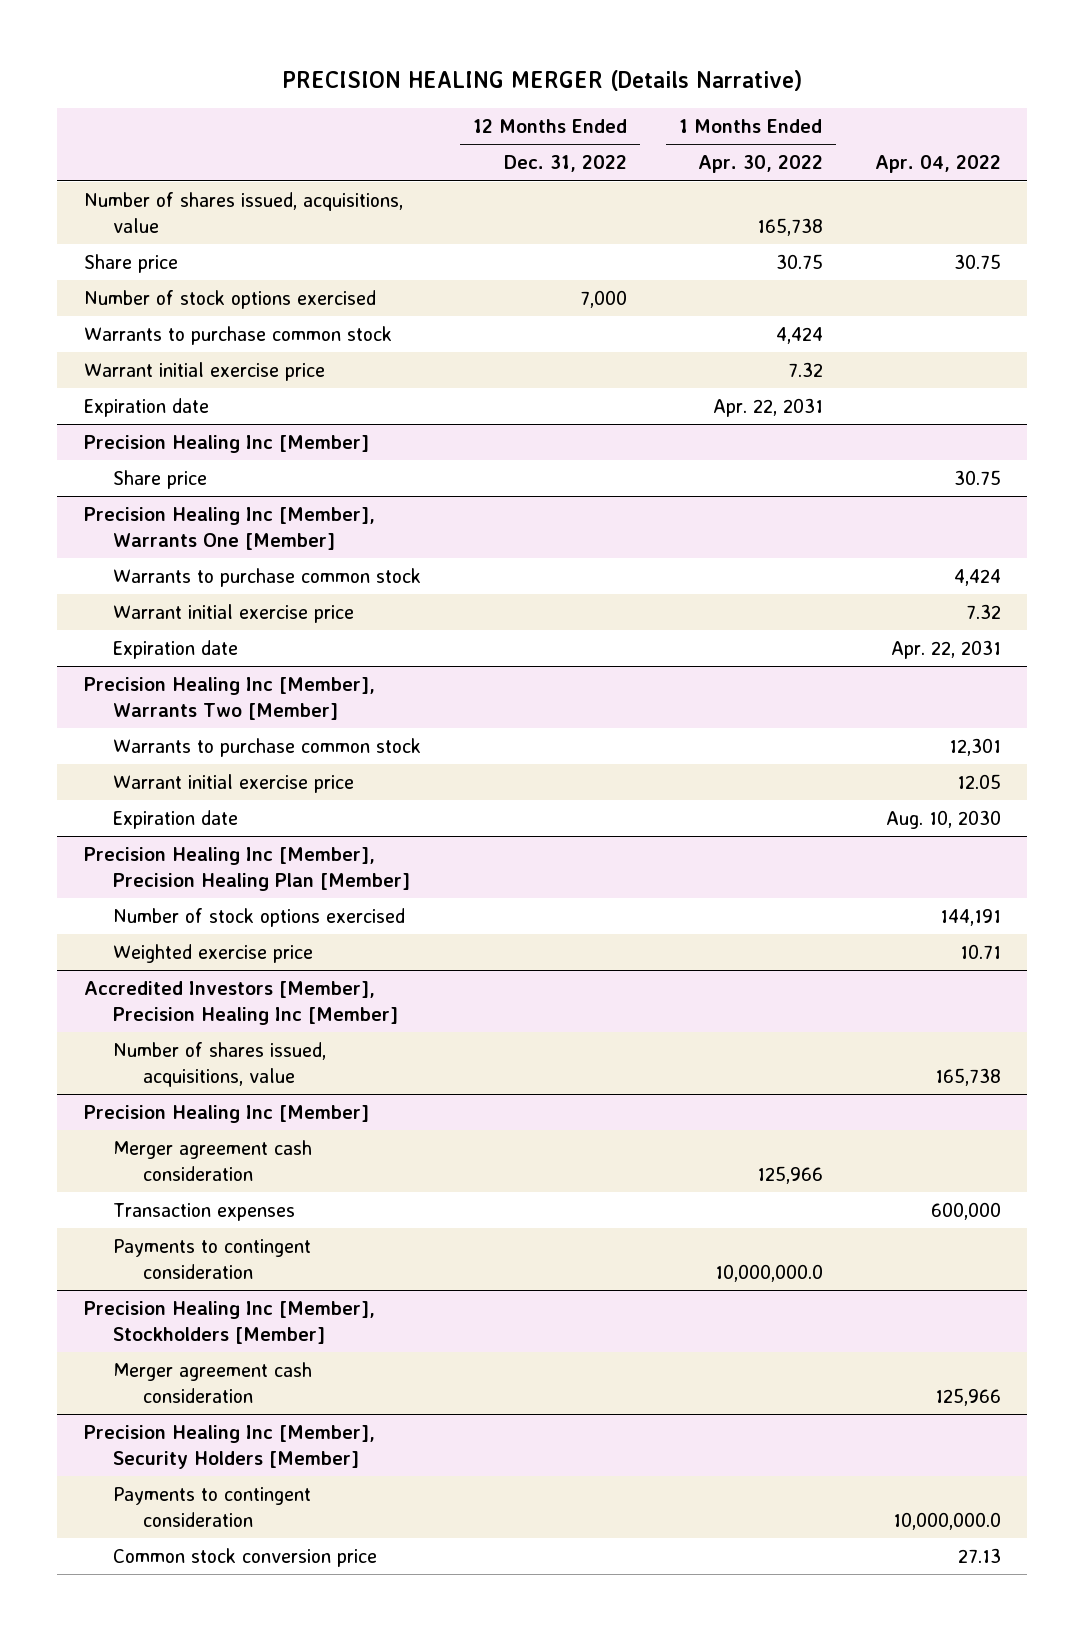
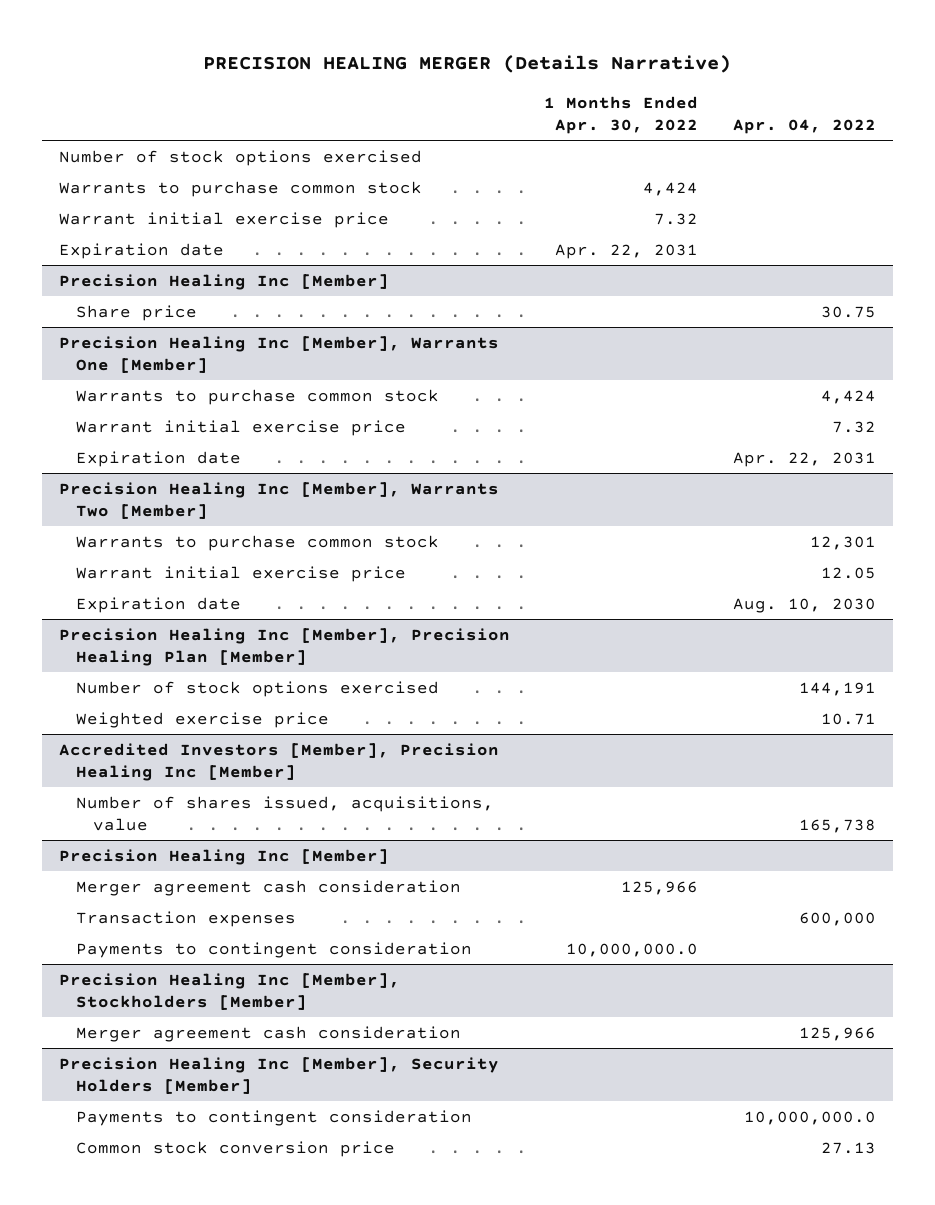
- | 12 Months Ended Dec. 31, 2022 | 1 Months Ended Apr. 30, 2022 | Apr. 04, 2022
+ | 1 Months Ended Apr. 30, 2022 | Apr. 04, 2022
- Number of shares issued, acquisitions, value | | 165,738 |
- Share price | | 30.75 | 30.75

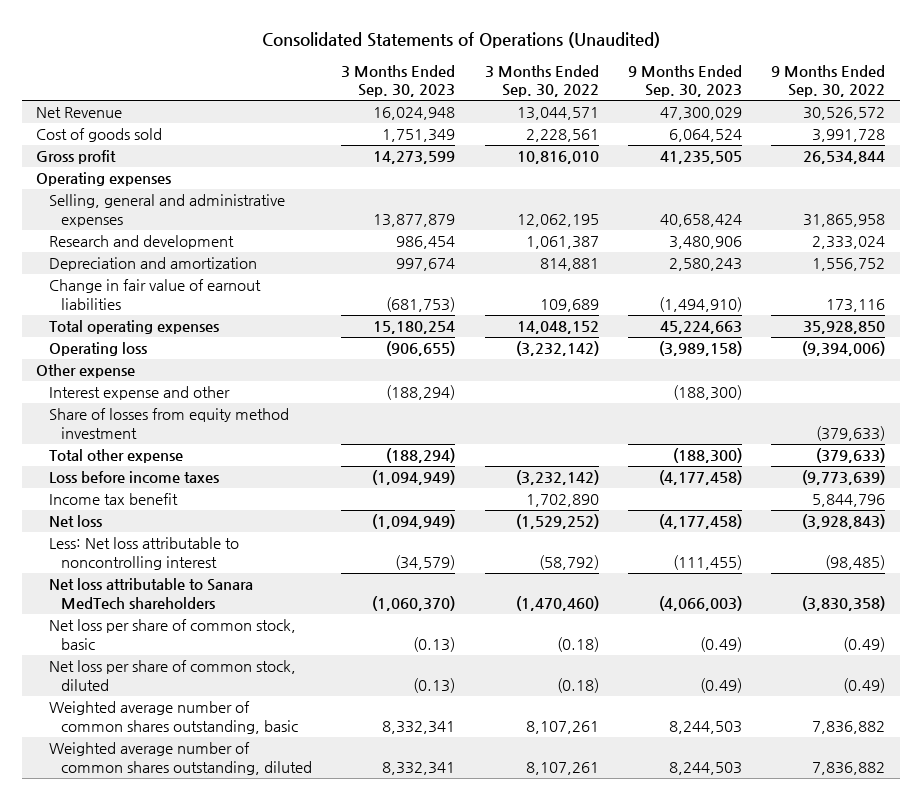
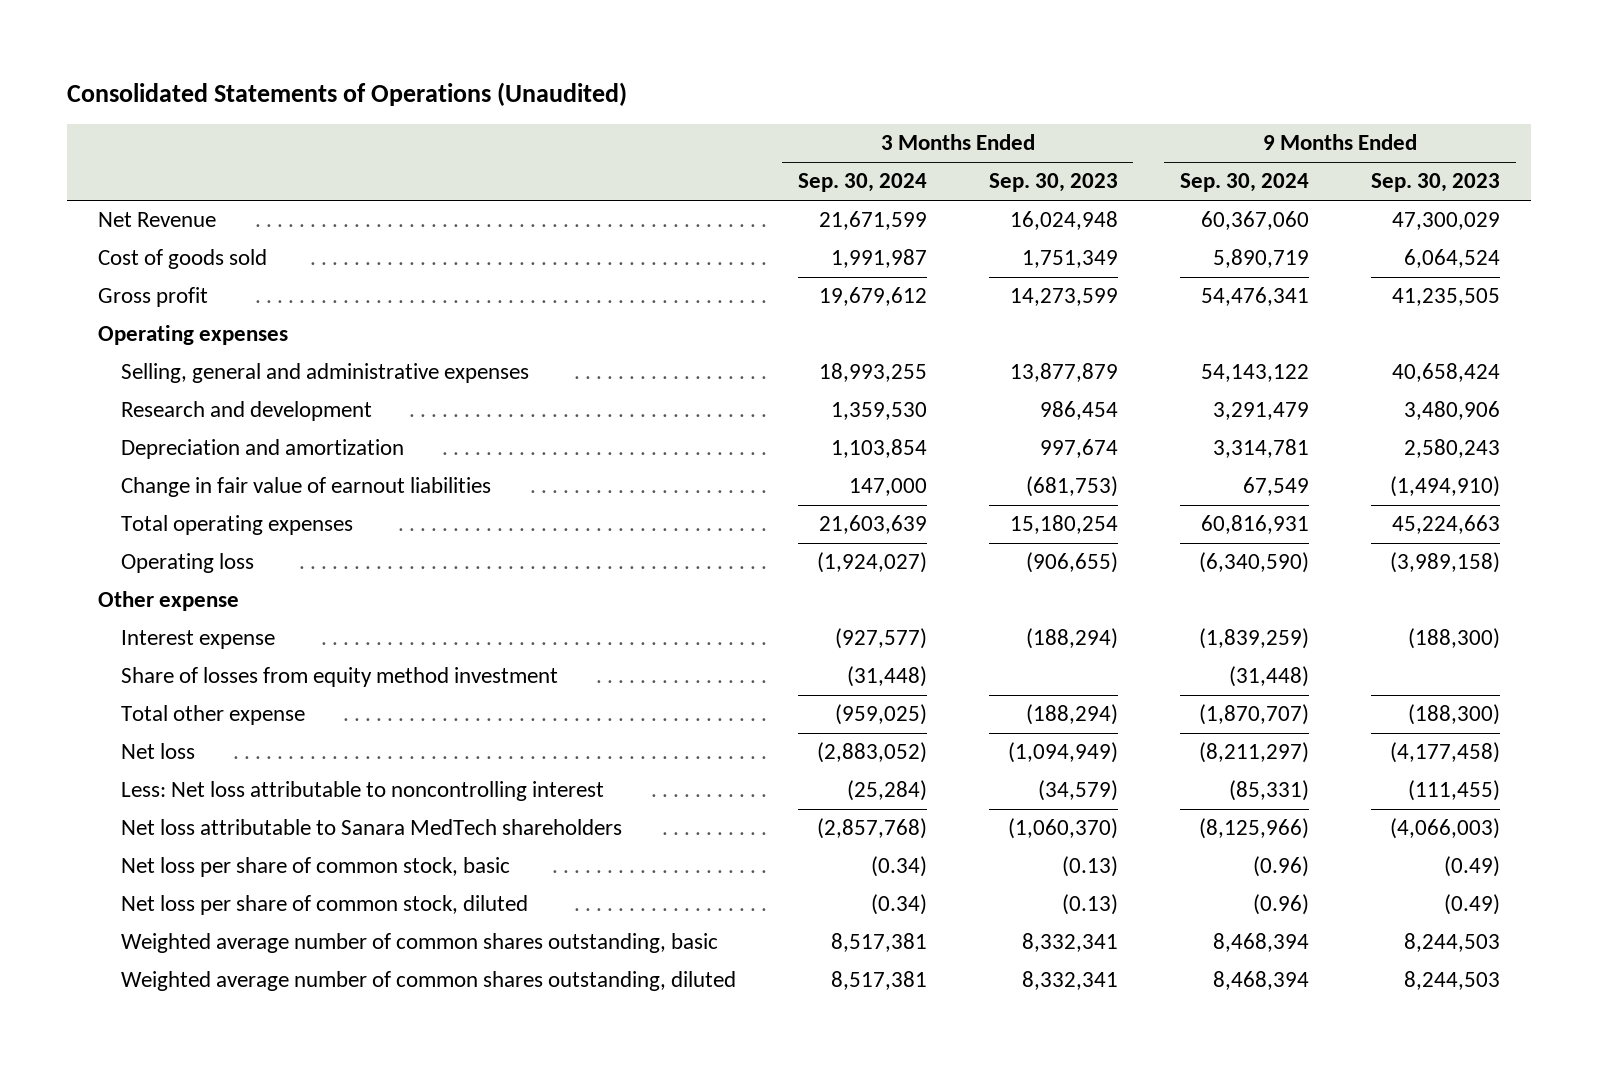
- | 3 Months Ended Sep. 30, 2023 | 3 Months Ended Sep. 30, 2022 | 9 Months Ended Sep. 30, 2023 | 9 Months Ended Sep. 30, 2022
+ | 3 Months Ended Sep. 30, 2024 | 3 Months Ended Sep. 30, 2023 | 9 Months Ended Sep. 30, 2024 | 9 Months Ended Sep. 30, 2023
- Interest expense and other | (188,294) | | (188,300) |
+ Interest expense | (927,577) | (188,294) | (1,839,259) | (188,300)
- Loss before income taxes | (1,094,949) | (3,232,142) | (4,177,458) | (9,773,639)
- Income tax benefit | | 1,702,890 | | 5,844,796

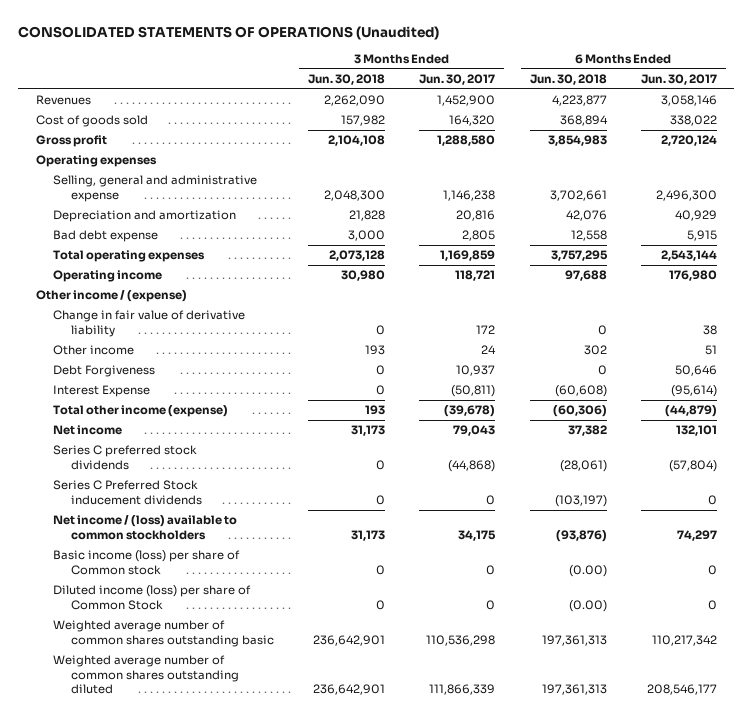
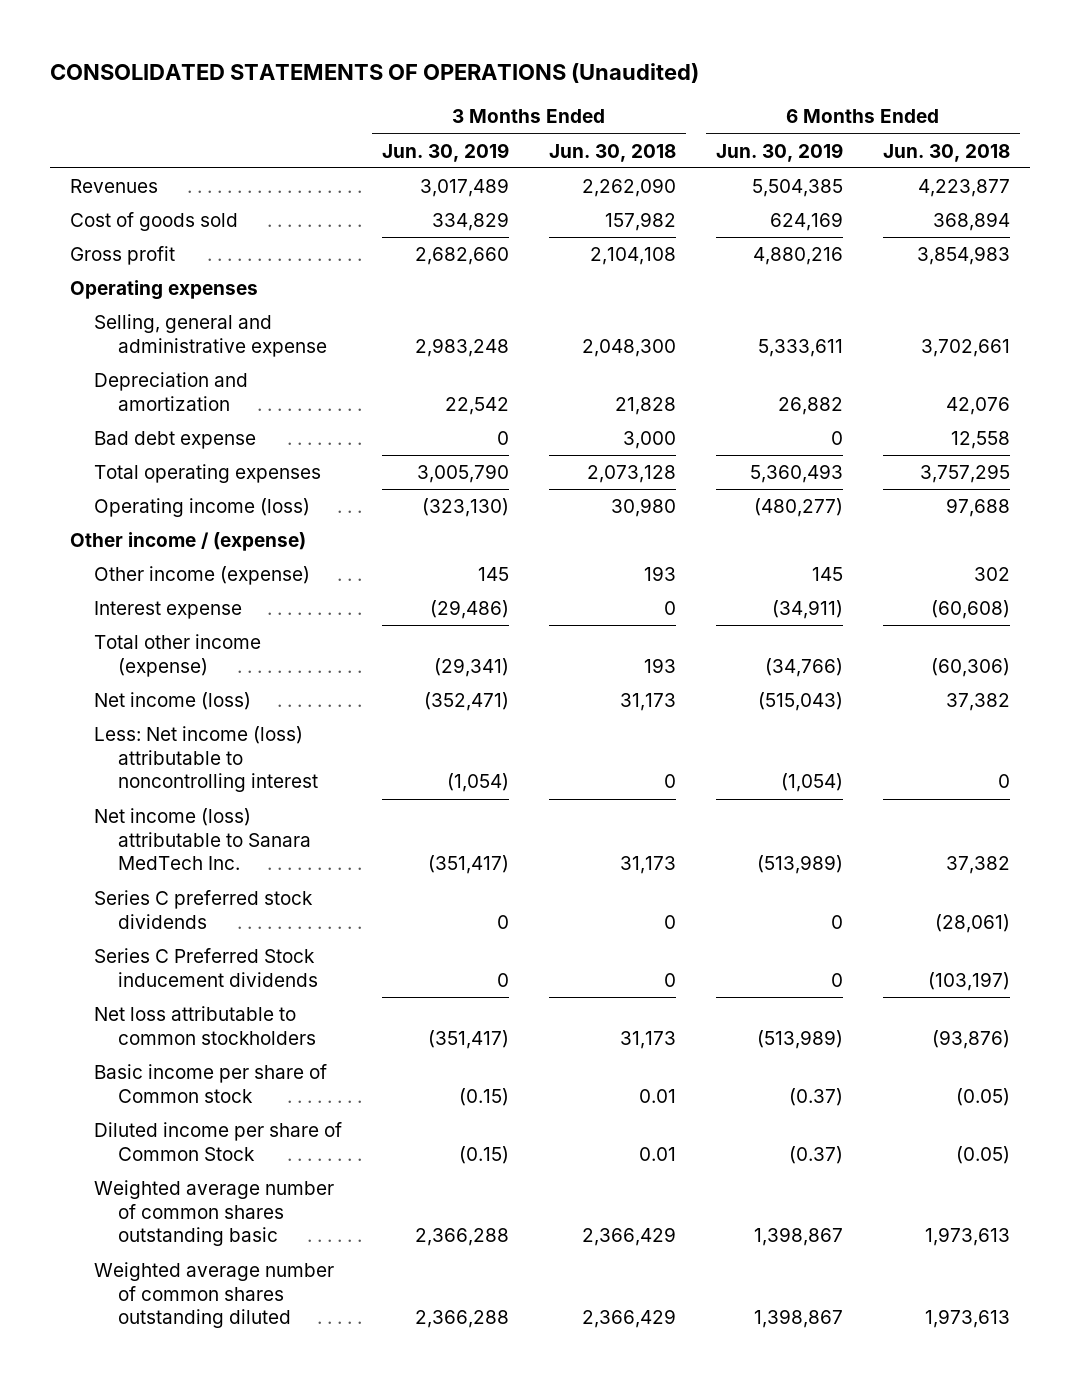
- | 3 Months Ended Jun. 30, 2018 | 3 Months Ended Jun. 30, 2017 | 6 Months Ended Jun. 30, 2018 | 6 Months Ended Jun. 30, 2017
+ | 3 Months Ended Jun. 30, 2019 | 3 Months Ended Jun. 30, 2018 | 6 Months Ended Jun. 30, 2019 | 6 Months Ended Jun. 30, 2018
- Operating income | 30,980 | 118,721 | 97,688 | 176,980
+ Operating income (loss) | (323,130) | 30,980 | (480,277) | 97,688
- Change in fair value of derivative liability | 0 | 172 | 0 | 38
- Other income | 193 | 24 | 302 | 51
- Debt Forgiveness | 0 | 10,937 | 0 | 50,646
- Interest Expense | 0 | (50,811) | (60,608) | (95,614)
+ Other income (expense) | 145 | 193 | 145 | 302
+ Interest expense | (29,486) | 0 | (34,911) | (60,608)
- Net income | 31,173 | 79,043 | 37,382 | 132,101
+ Net income (loss) | (352,471) | 31,173 | (515,043) | 37,382
+ Less: Net income (loss) attributable to noncontrolling interest | (1,054) | 0 | (1,054) | 0
+ Net income (loss) attributable to Sanara MedTech Inc. | (351,417) | 31,173 | (513,989) | 37,382
- Net income / (loss) available to common stockholders | 31,173 | 34,175 | (93,876) | 74,297
- Basic income (loss) per share of Common stock | 0 | 0 | (0.00) | 0
- Diluted income (loss) per share of Common Stock | 0 | 0 | (0.00) | 0
- Weighted average number of common shares outstanding basic | 236,642,901 | 110,536,298 | 197,361,313 | 110,217,342
- Weighted average number of common shares outstanding diluted | 236,642,901 | 111,866,339 | 197,361,313 | 208,546,177
+ Net loss attributable to common stockholders | (351,417) | 31,173 | (513,989) | (93,876)
+ Basic income per share of Common stock | (0.15) | 0.01 | (0.37) | (0.05)
+ Diluted income per share of Common Stock | (0.15) | 0.01 | (0.37) | (0.05)
+ Weighted average number of common shares outstanding basic | 2,366,288 | 2,366,429 | 1,398,867 | 1,973,613
+ Weighted average number of common shares outstanding diluted | 2,366,288 | 2,366,429 | 1,398,867 | 1,973,613

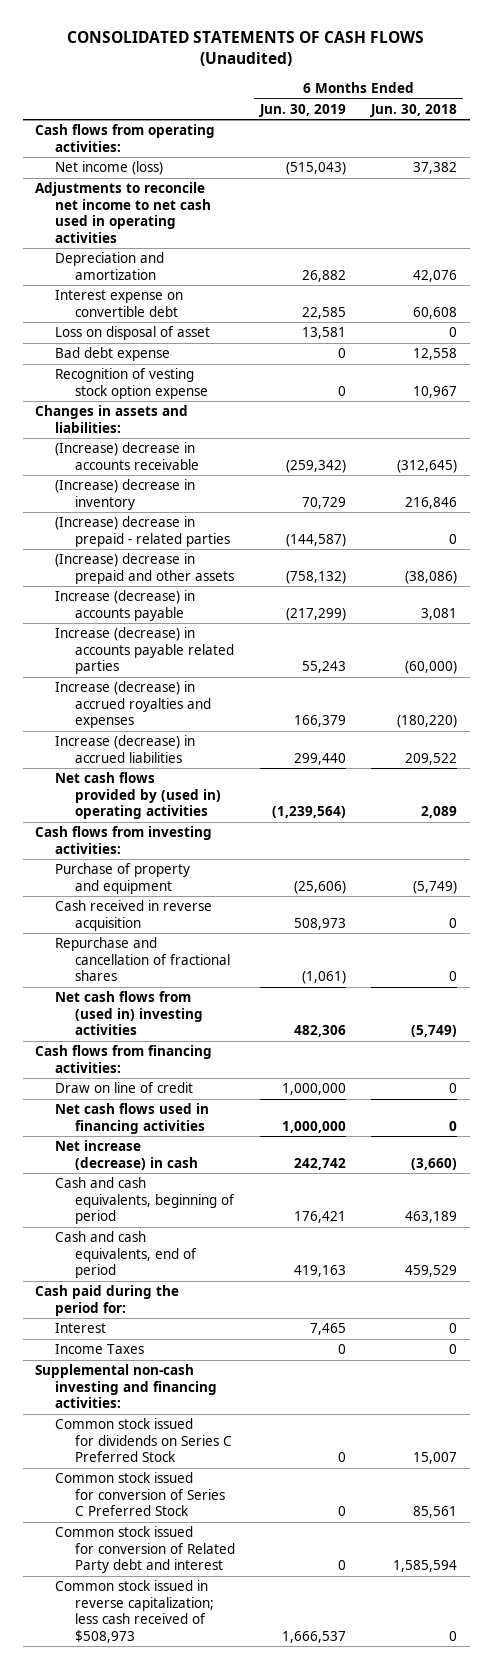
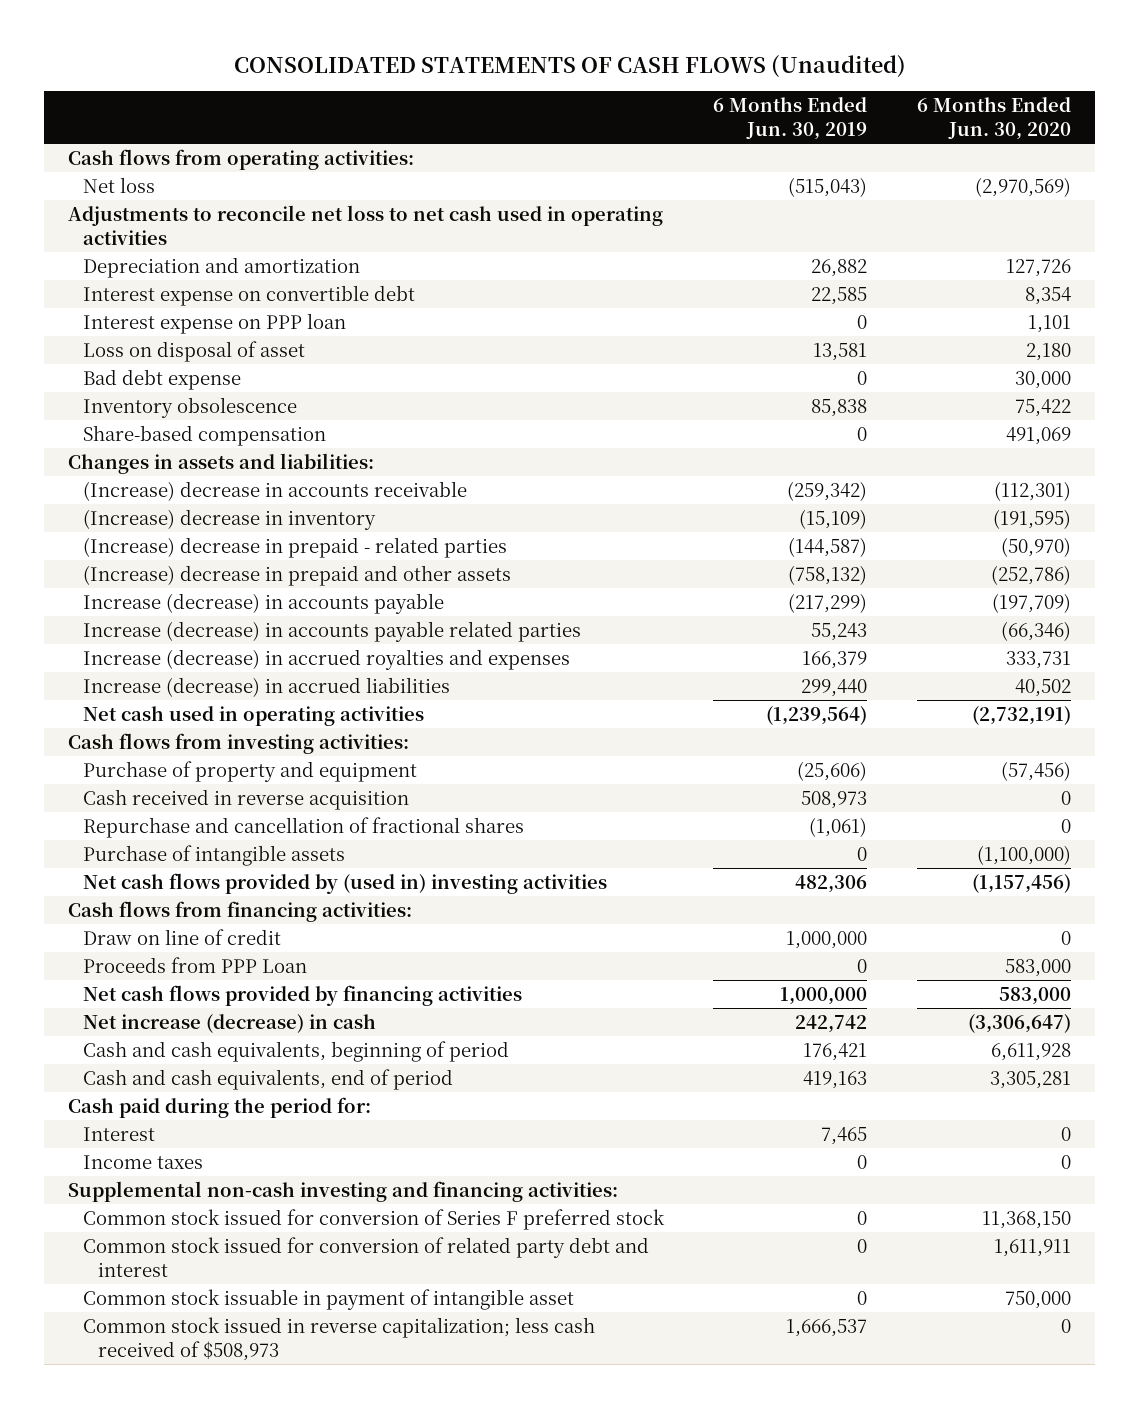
- | 6 Months Ended Jun. 30, 2019 | 6 Months Ended Jun. 30, 2018
+ | 6 Months Ended Jun. 30, 2019 | 6 Months Ended Jun. 30, 2020
- Net income (loss) | (515,043) | 37,382
- Adjustments to reconcile net income to net cash used in operating activities
+ Net loss | (515,043) | (2,970,569)
+ Adjustments to reconcile net loss to net cash used in operating activities
+ Interest expense on PPP loan | 0 | 1,101
- Recognition of vesting stock option expense | 0 | 10,967
+ Inventory obsolescence | 85,838 | 75,422
+ Share-based compensation | 0 | 491,069
- (Increase) decrease in inventory | 70,729 | 216,846
+ (Increase) decrease in inventory | (15,109) | (191,595)
- Net cash flows provided by (used in) operating activities | (1,239,564) | 2,089
+ Net cash used in operating activities | (1,239,564) | (2,732,191)
- Net cash flows from (used in) investing activities | 482,306 | (5,749)
+ Purchase of intangible assets | 0 | (1,100,000)
+ Net cash flows provided by (used in) investing activities | 482,306 | (1,157,456)
- Net cash flows used in financing activities | 1,000,000 | 0
+ Proceeds from PPP Loan | 0 | 583,000
+ Net cash flows provided by financing activities | 1,000,000 | 583,000
- Income Taxes | 0 | 0
+ Income taxes | 0 | 0
- Common stock issued for dividends on Series C Preferred Stock | 0 | 15,007
- Common stock issued for conversion of Series C Preferred Stock | 0 | 85,561
- Common stock issued for conversion of Related Party debt and interest | 0 | 1,585,594
+ Common stock issued for conversion of Series F preferred stock | 0 | 11,368,150
+ Common stock issued for conversion of related party debt and interest | 0 | 1,611,911
+ Common stock issuable in payment of intangible asset | 0 | 750,000

